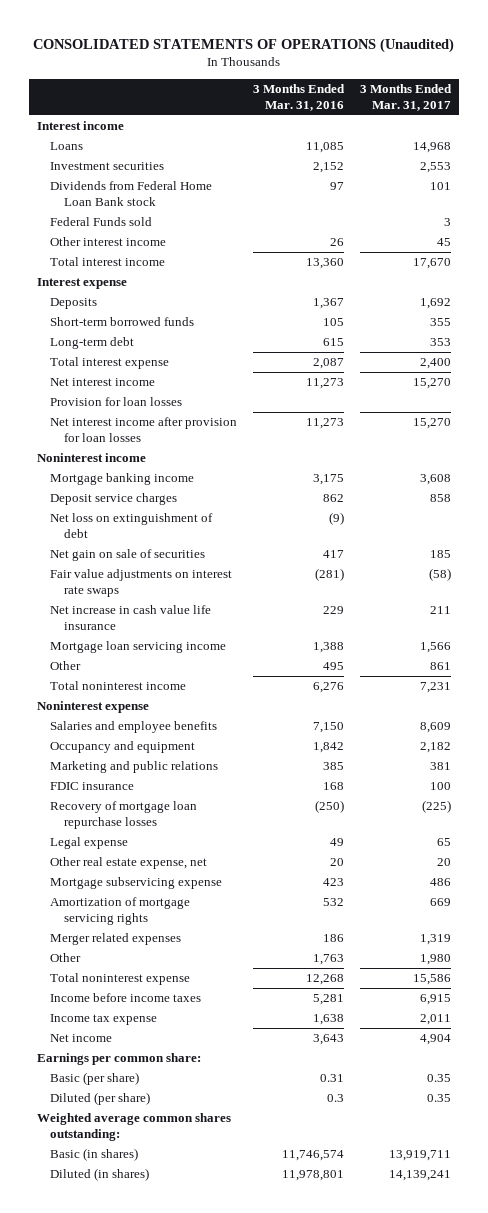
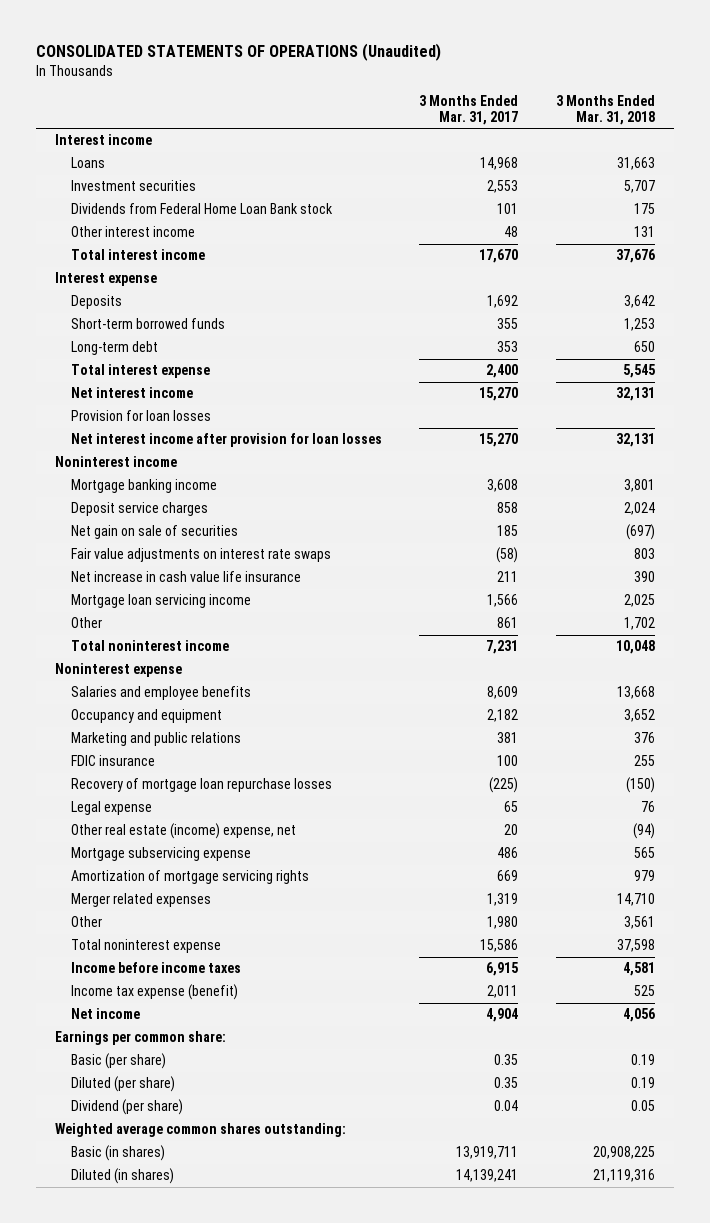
- | 3 Months Ended Mar. 31, 2016 | 3 Months Ended Mar. 31, 2017
+ | 3 Months Ended Mar. 31, 2017 | 3 Months Ended Mar. 31, 2018
- Federal Funds sold | | 3
- Other interest income | 26 | 45
+ Other interest income | 48 | 131
- Net loss on extinguishment of debt | (9) |
- Other real estate expense, net | 20 | 20
+ Other real estate (income) expense, net | 20 | (94)
- Income tax expense | 1,638 | 2,011
+ Income tax expense (benefit) | 2,011 | 525
+ Dividend (per share) | 0.04 | 0.05

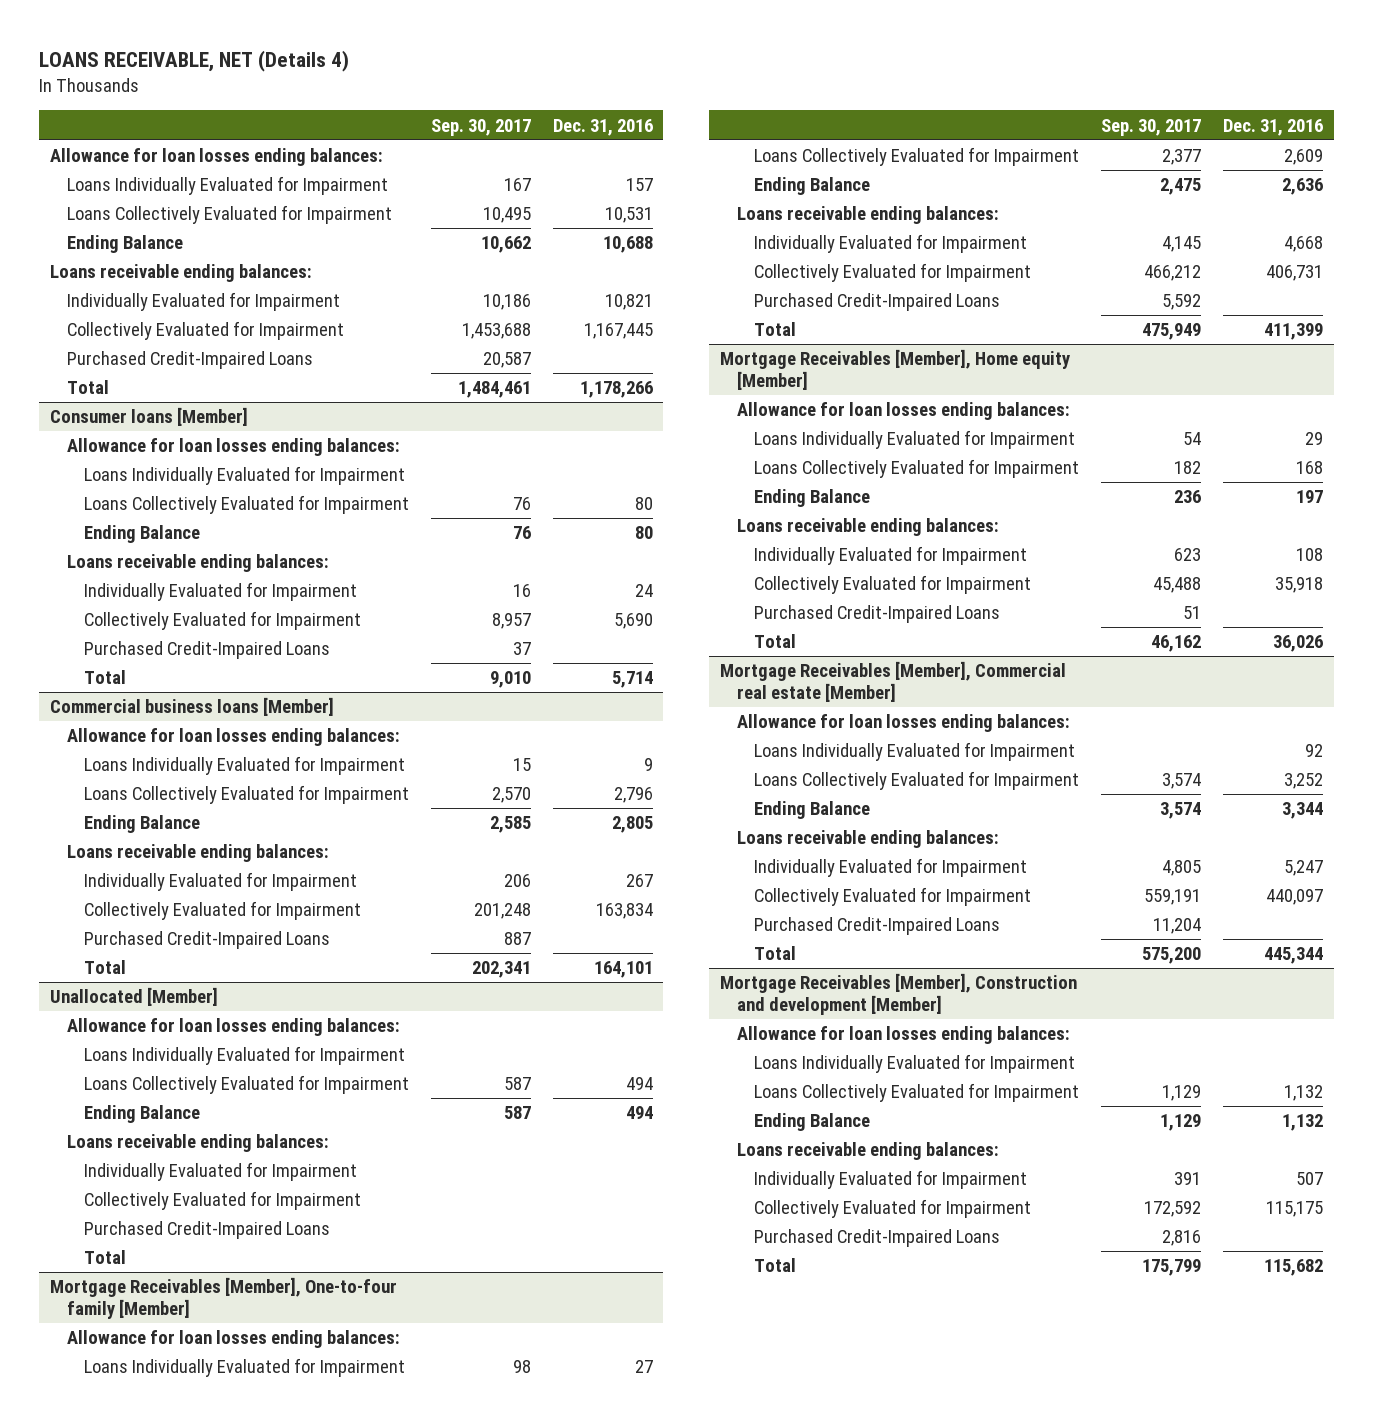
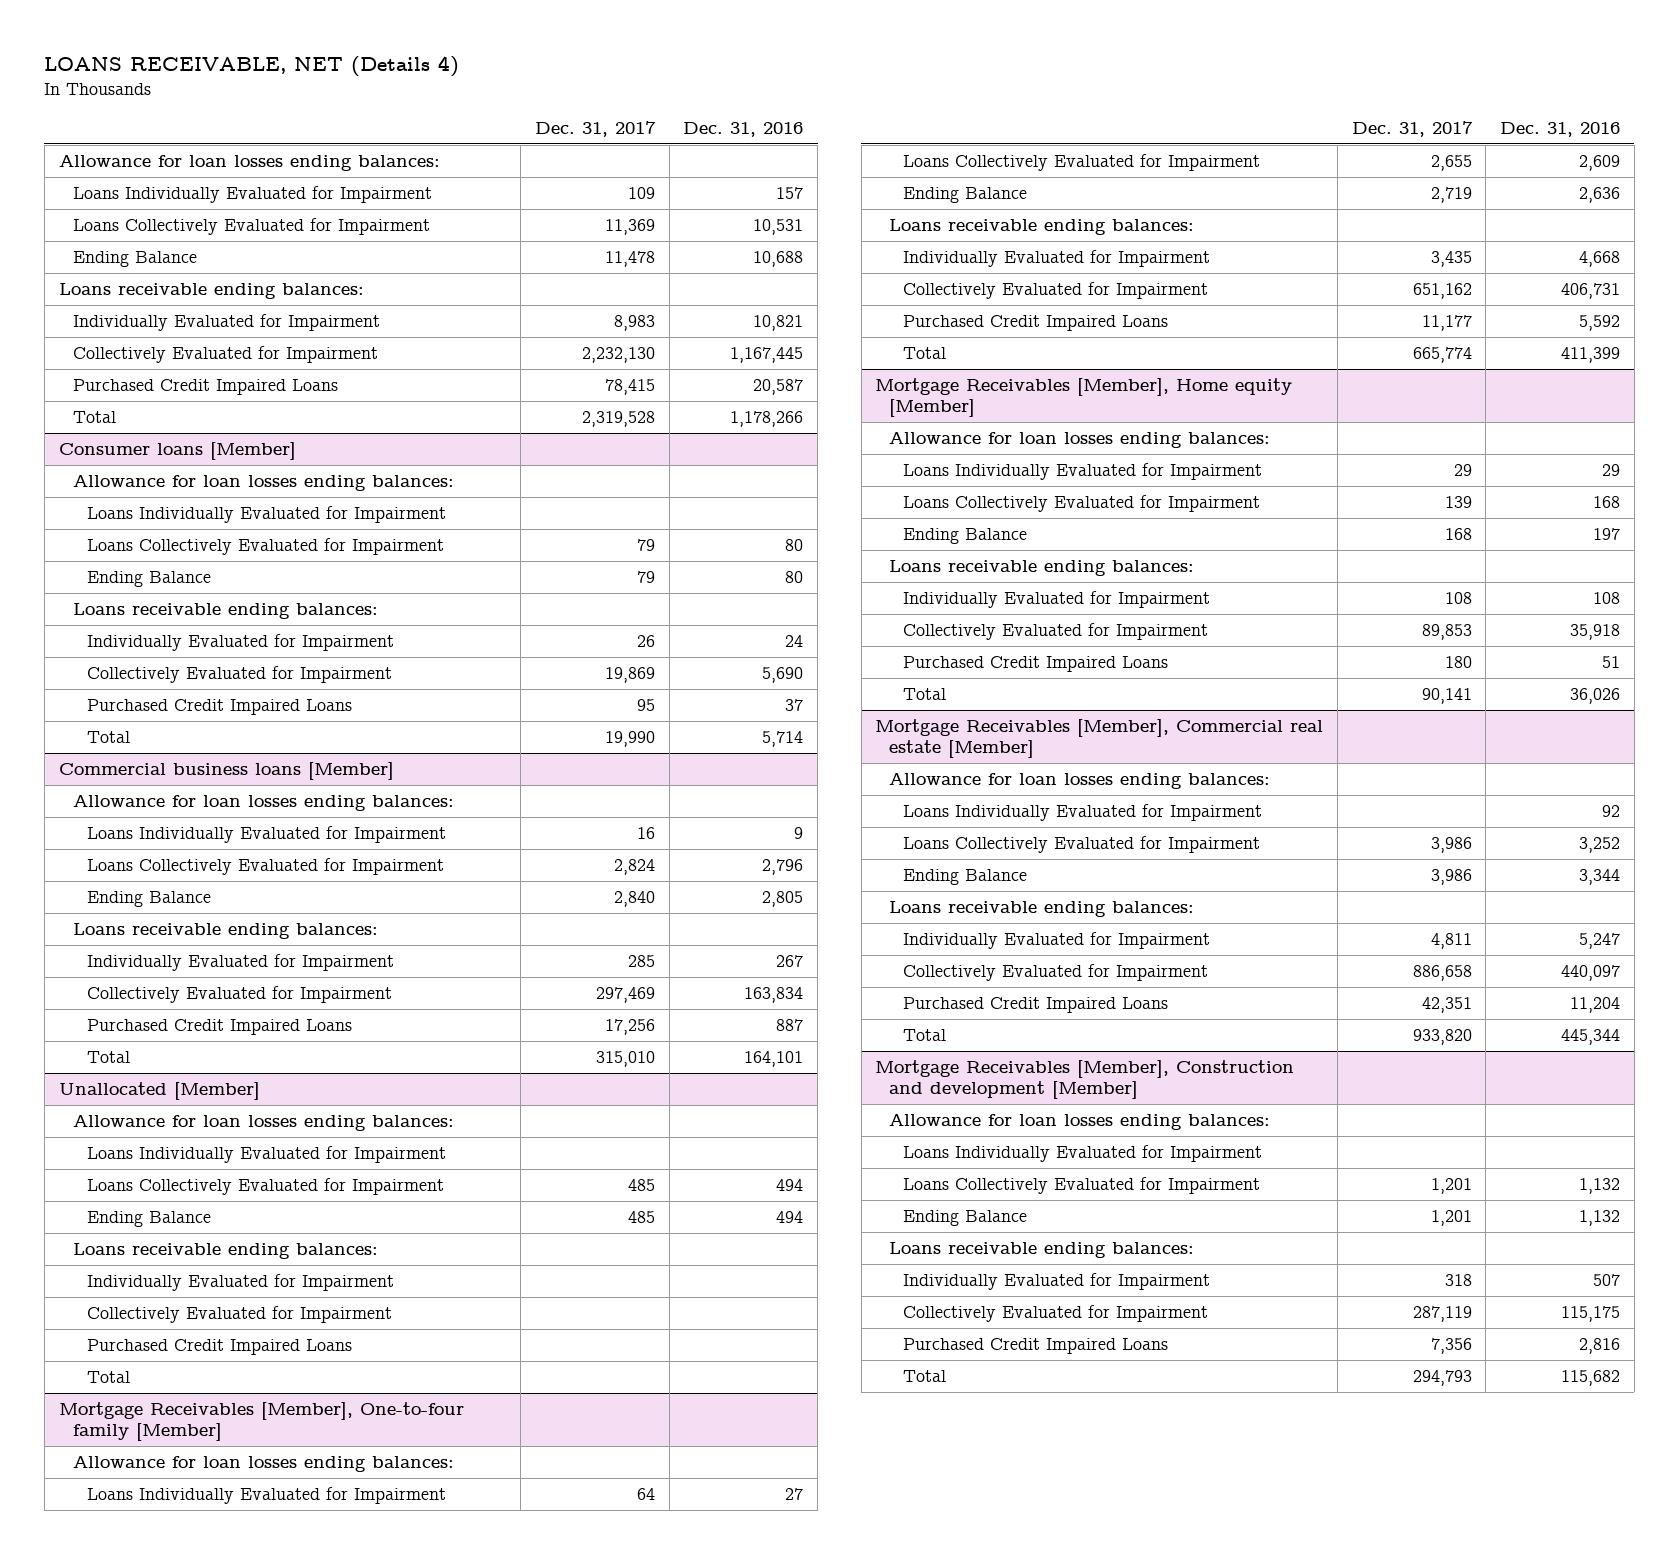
- | Sep. 30, 2017 | Dec. 31, 2016
+ | Dec. 31, 2017 | Dec. 31, 2016
- Purchased Credit-Impaired Loans | 20,587 |
+ Purchased Credit Impaired Loans | 78,415 | 20,587
@ Consumer loans [Member]
- Purchased Credit-Impaired Loans | 37 |
+ Purchased Credit Impaired Loans | 95 | 37
@ Commercial business loans [Member]
- Purchased Credit-Impaired Loans | 887 |
+ Purchased Credit Impaired Loans | 17,256 | 887
@ Unallocated [Member]
- Purchased Credit-Impaired Loans
+ Purchased Credit Impaired Loans
@ Mortgage Receivables [Member], One-to-four family [Member]
- Purchased Credit-Impaired Loans | 5,592 |
+ Purchased Credit Impaired Loans | 11,177 | 5,592
@ Mortgage Receivables [Member], Home equity [Member]
- Purchased Credit-Impaired Loans | 51 |
+ Purchased Credit Impaired Loans | 180 | 51
@ Mortgage Receivables [Member], Commercial real estate [Member]
- Purchased Credit-Impaired Loans | 11,204 |
+ Purchased Credit Impaired Loans | 42,351 | 11,204
@ Mortgage Receivables [Member], Construction and development [Member]
- Purchased Credit-Impaired Loans | 2,816 |
+ Purchased Credit Impaired Loans | 7,356 | 2,816

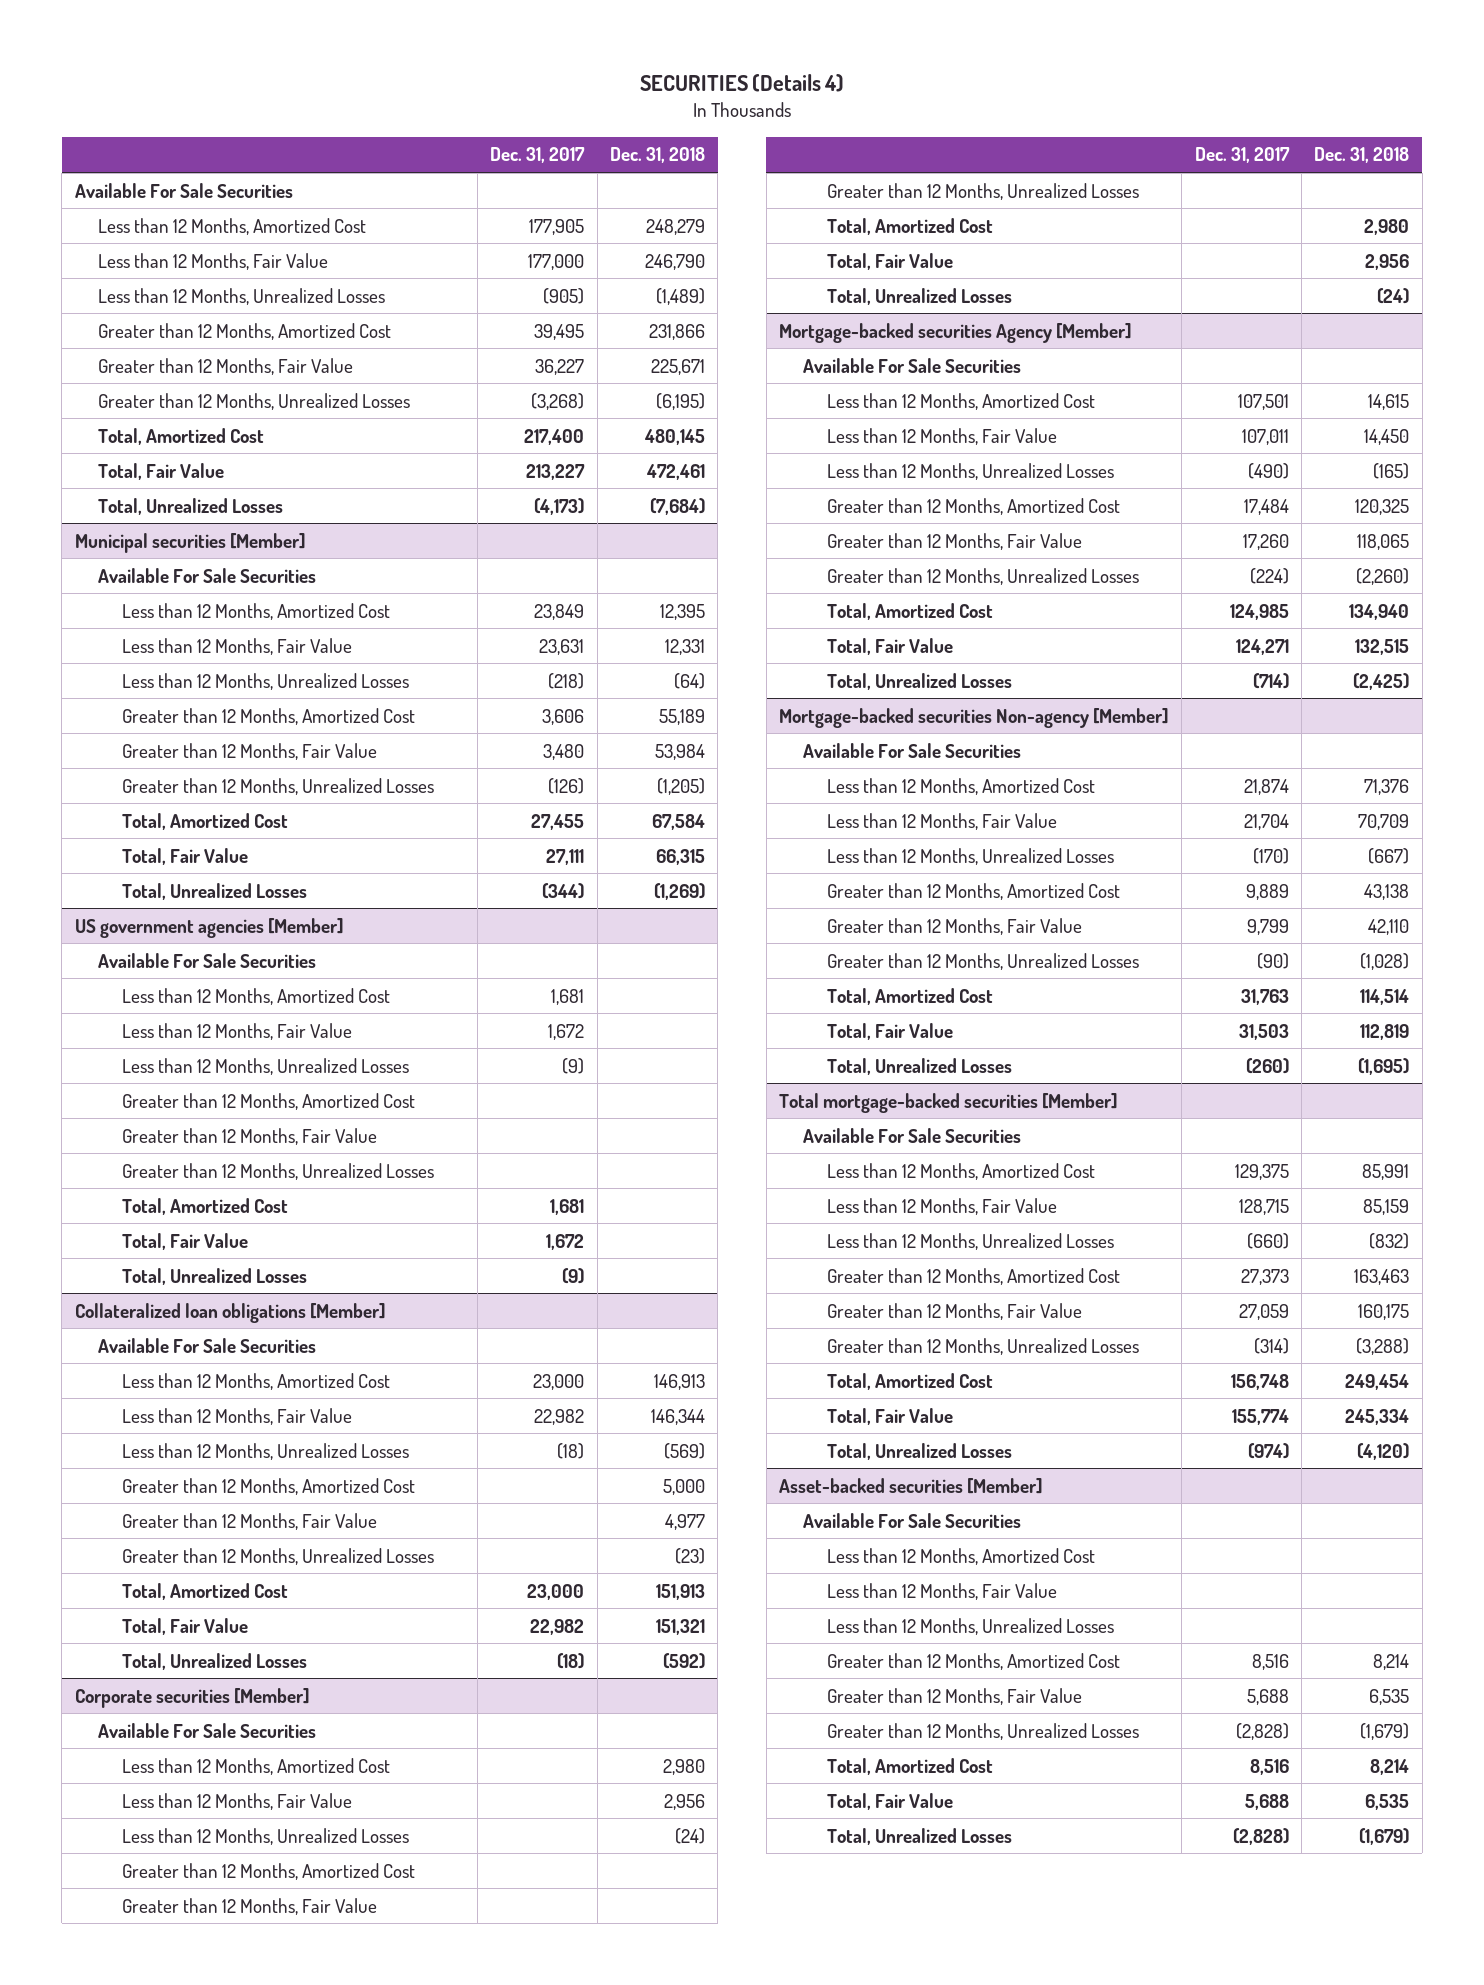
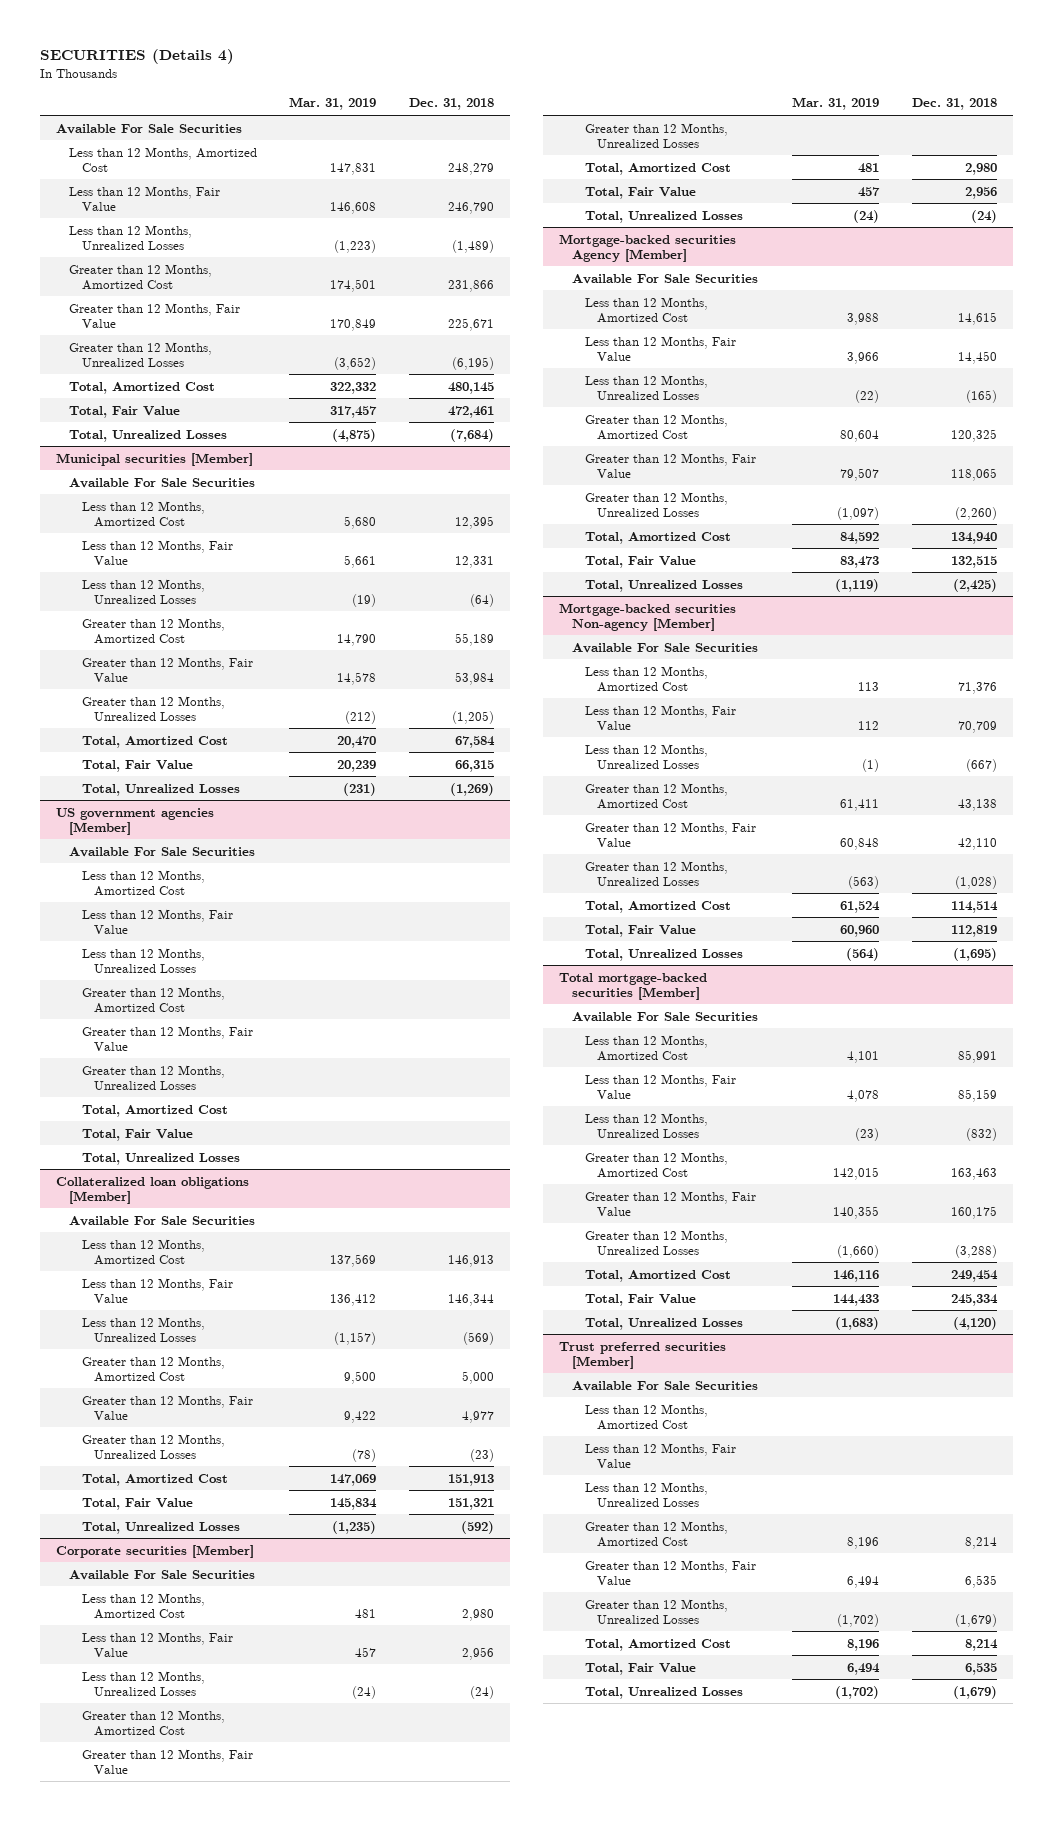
- | Dec. 31, 2017 | Dec. 31, 2018
+ | Mar. 31, 2019 | Dec. 31, 2018
- Asset-backed securities [Member]
+ Trust preferred securities [Member]

